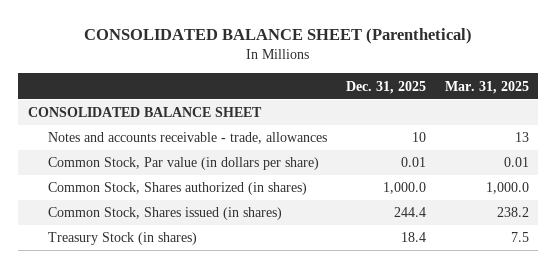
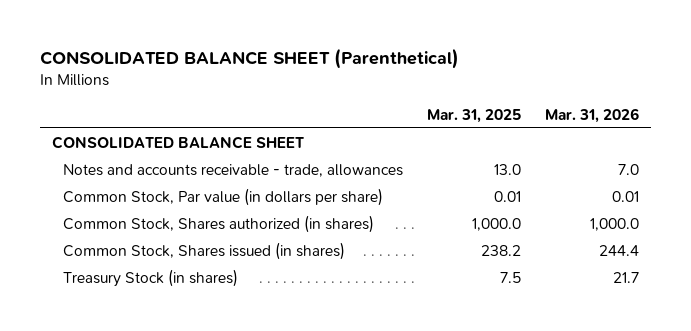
- | Dec. 31, 2025 | Mar. 31, 2025
+ | Mar. 31, 2025 | Mar. 31, 2026
- Notes and accounts receivable - trade, allowances | 10 | 13
+ Notes and accounts receivable - trade, allowances | 13.0 | 7.0

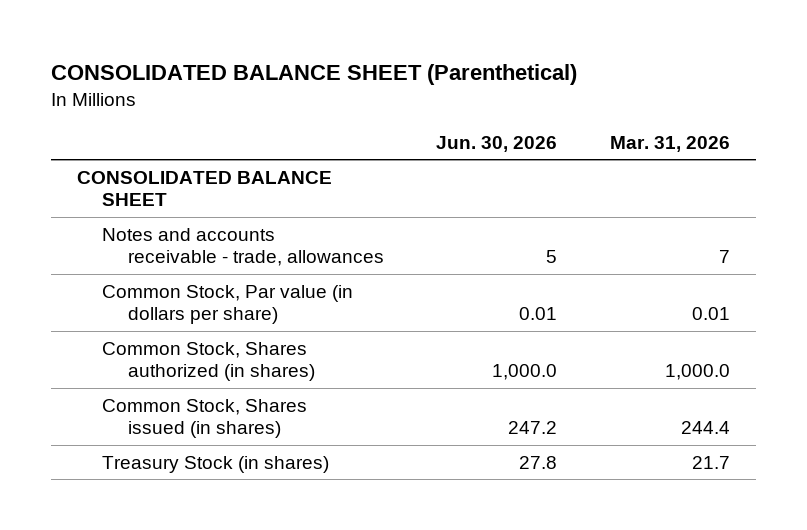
- | Mar. 31, 2025 | Mar. 31, 2026
+ | Jun. 30, 2026 | Mar. 31, 2026
- Notes and accounts receivable - trade, allowances | 13.0 | 7.0
+ Notes and accounts receivable - trade, allowances | 5 | 7

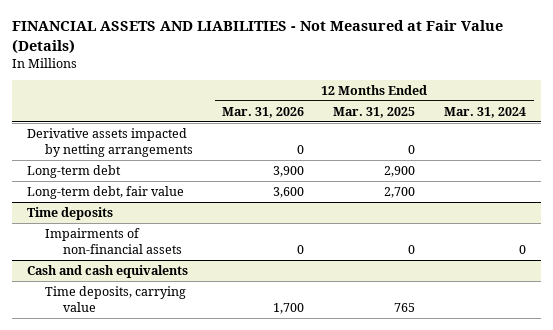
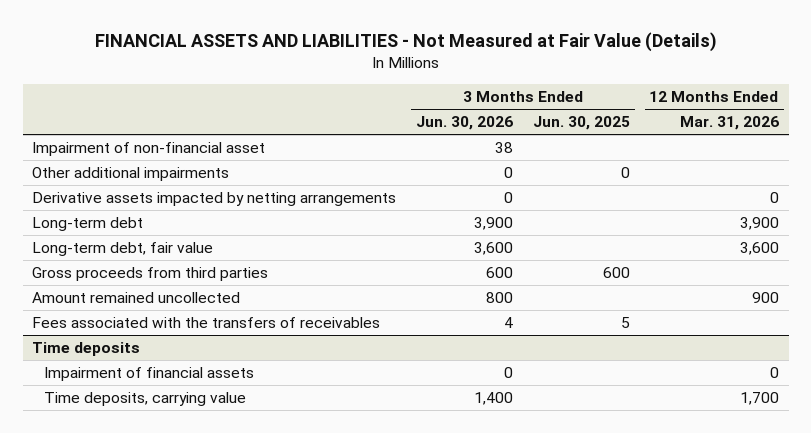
- | 12 Months Ended Mar. 31, 2026 | 12 Months Ended Mar. 31, 2025 | 12 Months Ended Mar. 31, 2024
+ | 3 Months Ended Jun. 30, 2026 | 3 Months Ended Jun. 30, 2025 | 12 Months Ended Mar. 31, 2026
+ Impairment of non-financial asset | 38 | |
+ Other additional impairments | 0 | 0 |
+ Gross proceeds from third parties | 600 | 600 |
+ Amount remained uncollected | 800 | | 900
+ Fees associated with the transfers of receivables | 4 | 5 |
@ Time deposits
- Impairments of non-financial assets | 0 | 0 | 0
- Cash and cash equivalents
@ Time deposits
+ Impairment of financial assets | 0 | | 0

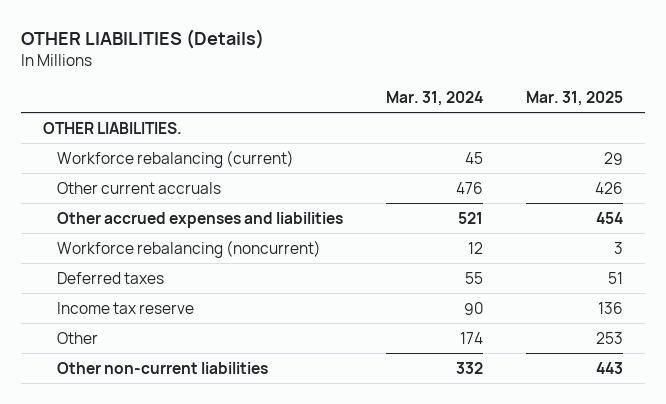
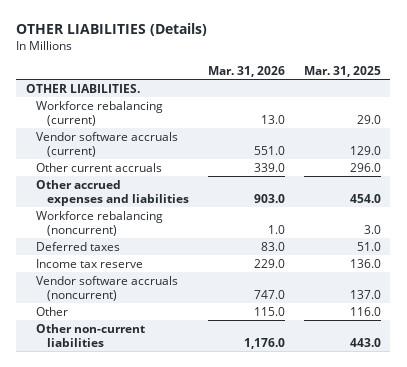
- | Mar. 31, 2024 | Mar. 31, 2025
+ | Mar. 31, 2026 | Mar. 31, 2025
- Workforce rebalancing (current) | 45 | 29
- Other current accruals | 476 | 426
- Other accrued expenses and liabilities | 521 | 454
- Workforce rebalancing (noncurrent) | 12 | 3
- Deferred taxes | 55 | 51
- Income tax reserve | 90 | 136
- Other | 174 | 253
- Other non-current liabilities | 332 | 443
+ Workforce rebalancing (current) | 13.0 | 29.0
+ Vendor software accruals (current) | 551.0 | 129.0
+ Other current accruals | 339.0 | 296.0
+ Other accrued expenses and liabilities | 903.0 | 454.0
+ Workforce rebalancing (noncurrent) | 1.0 | 3.0
+ Deferred taxes | 83.0 | 51.0
+ Income tax reserve | 229.0 | 136.0
+ Vendor software accruals (noncurrent) | 747.0 | 137.0
+ Other | 115.0 | 116.0
+ Other non-current liabilities | 1,176.0 | 443.0

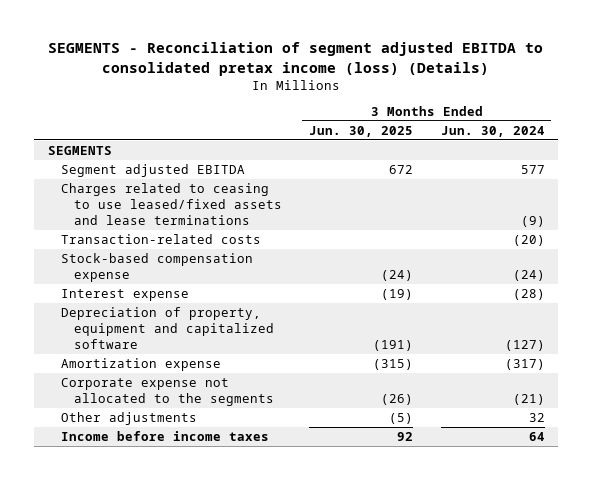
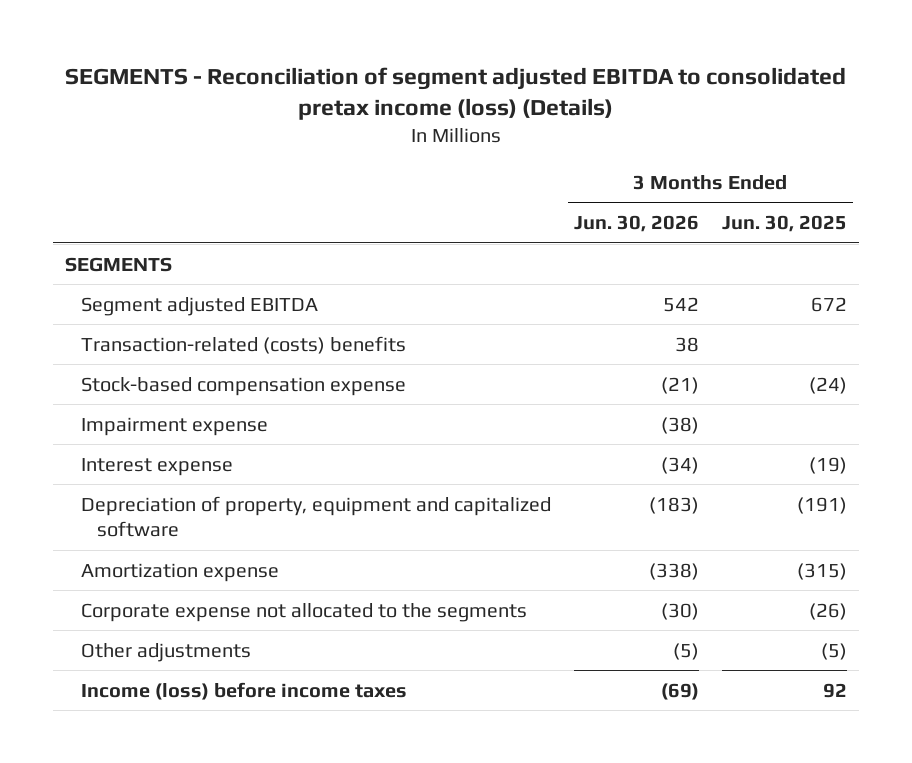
- | 3 Months Ended Jun. 30, 2025 | 3 Months Ended Jun. 30, 2024
+ | 3 Months Ended Jun. 30, 2026 | 3 Months Ended Jun. 30, 2025
- Charges related to ceasing to use leased/fixed assets and lease terminations | | (9)
- Transaction-related costs | | (20)
+ Transaction-related (costs) benefits | 38 |
+ Impairment expense | (38) |
- Income before income taxes | 92 | 64
+ Income (loss) before income taxes | (69) | 92

